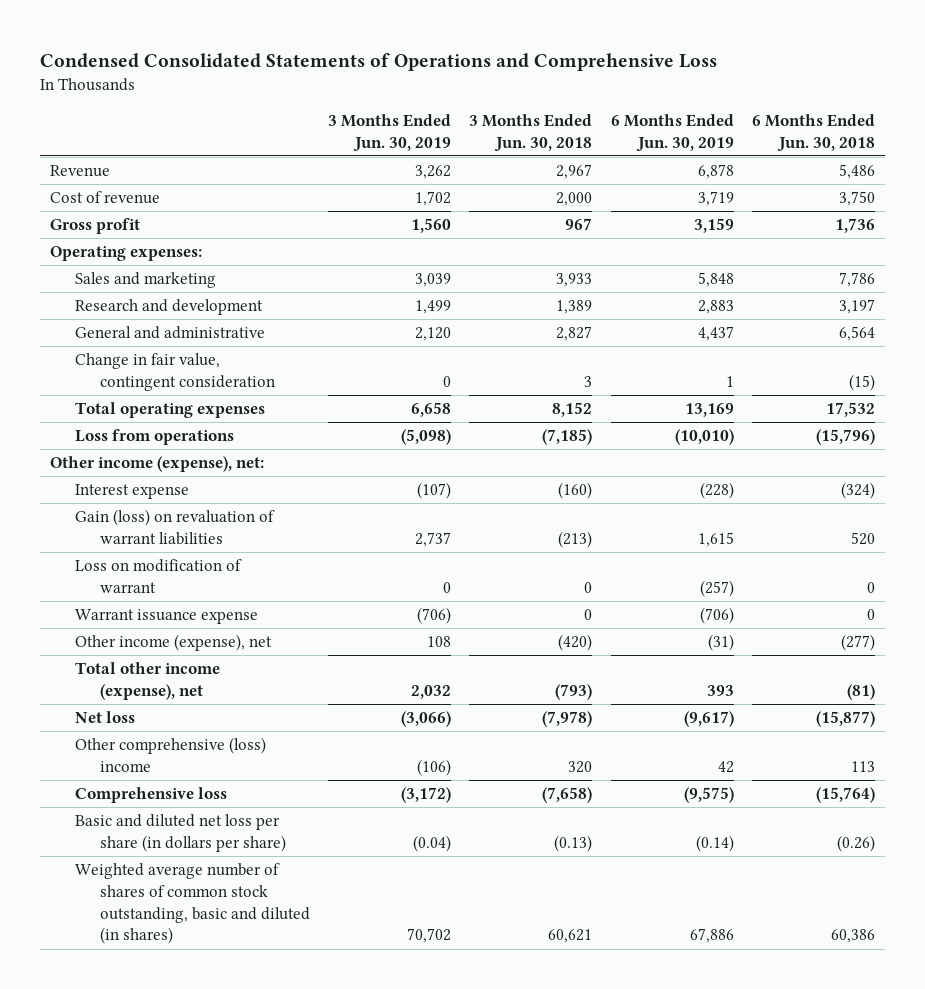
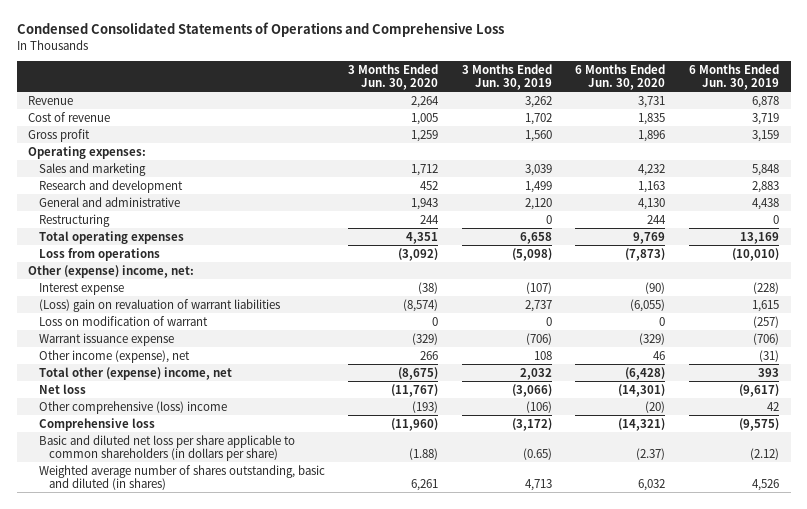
- | 3 Months Ended Jun. 30, 2019 | 3 Months Ended Jun. 30, 2018 | 6 Months Ended Jun. 30, 2019 | 6 Months Ended Jun. 30, 2018
+ | 3 Months Ended Jun. 30, 2020 | 3 Months Ended Jun. 30, 2019 | 6 Months Ended Jun. 30, 2020 | 6 Months Ended Jun. 30, 2019
- General and administrative | 2,120 | 2,827 | 4,437 | 6,564
- Change in fair value, contingent consideration | 0 | 3 | 1 | (15)
+ General and administrative | 1,943 | 2,120 | 4,130 | 4,438
+ Restructuring | 244 | 0 | 244 | 0
- Other income (expense), net:
+ Other (expense) income, net:
- Gain (loss) on revaluation of warrant liabilities | 2,737 | (213) | 1,615 | 520
+ (Loss) gain on revaluation of warrant liabilities | (8,574) | 2,737 | (6,055) | 1,615
- Total other income (expense), net | 2,032 | (793) | 393 | (81)
+ Total other (expense) income, net | (8,675) | 2,032 | (6,428) | 393
- Basic and diluted net loss per share (in dollars per share) | (0.04) | (0.13) | (0.14) | (0.26)
- Weighted average number of shares of common stock outstanding, basic and diluted (in shares) | 70,702 | 60,621 | 67,886 | 60,386
+ Basic and diluted net loss per share applicable to common shareholders (in dollars per share) | (1.88) | (0.65) | (2.37) | (2.12)
+ Weighted average number of shares outstanding, basic and diluted (in shares) | 6,261 | 4,713 | 6,032 | 4,526

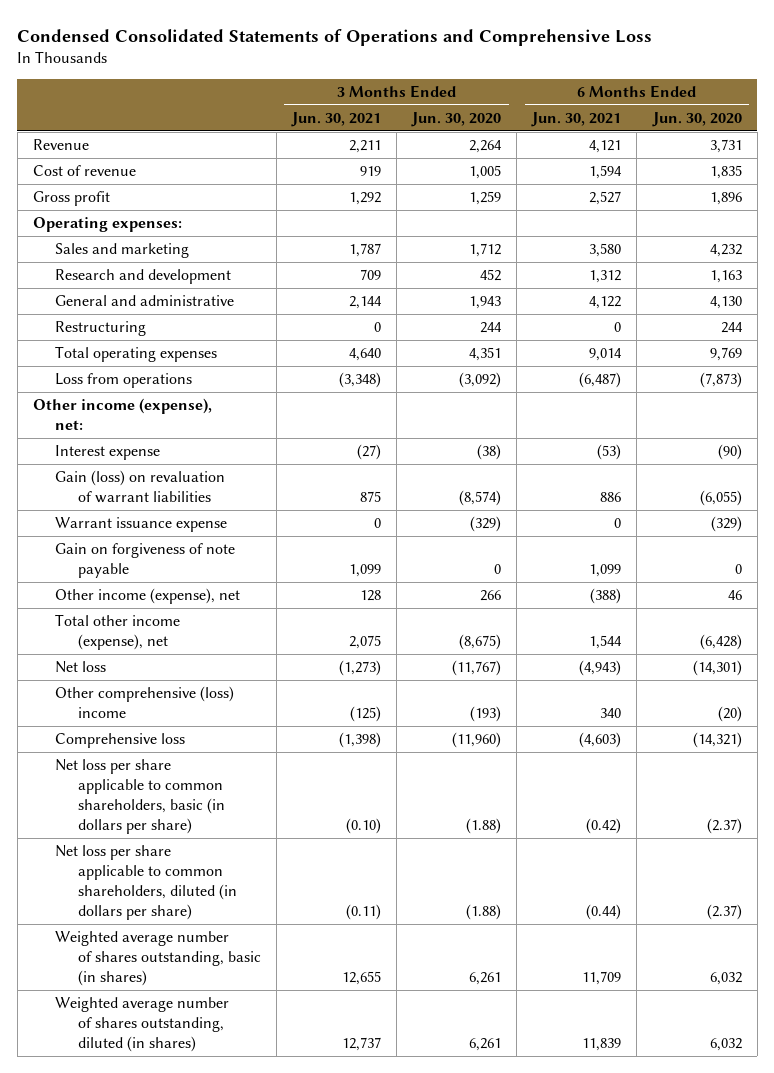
- | 3 Months Ended Jun. 30, 2020 | 3 Months Ended Jun. 30, 2019 | 6 Months Ended Jun. 30, 2020 | 6 Months Ended Jun. 30, 2019
+ | 3 Months Ended Jun. 30, 2021 | 3 Months Ended Jun. 30, 2020 | 6 Months Ended Jun. 30, 2021 | 6 Months Ended Jun. 30, 2020
- Other (expense) income, net:
+ Other income (expense), net:
- (Loss) gain on revaluation of warrant liabilities | (8,574) | 2,737 | (6,055) | 1,615
- Loss on modification of warrant | 0 | 0 | 0 | (257)
+ Gain (loss) on revaluation of warrant liabilities | 875 | (8,574) | 886 | (6,055)
+ Gain on forgiveness of note payable | 1,099 | 0 | 1,099 | 0
- Total other (expense) income, net | (8,675) | 2,032 | (6,428) | 393
+ Total other income (expense), net | 2,075 | (8,675) | 1,544 | (6,428)
- Basic and diluted net loss per share applicable to common shareholders (in dollars per share) | (1.88) | (0.65) | (2.37) | (2.12)
- Weighted average number of shares outstanding, basic and diluted (in shares) | 6,261 | 4,713 | 6,032 | 4,526
+ Net loss per share applicable to common shareholders, basic (in dollars per share) | (0.10) | (1.88) | (0.42) | (2.37)
+ Net loss per share applicable to common shareholders, diluted (in dollars per share) | (0.11) | (1.88) | (0.44) | (2.37)
+ Weighted average number of shares outstanding, basic (in shares) | 12,655 | 6,261 | 11,709 | 6,032
+ Weighted average number of shares outstanding, diluted (in shares) | 12,737 | 6,261 | 11,839 | 6,032

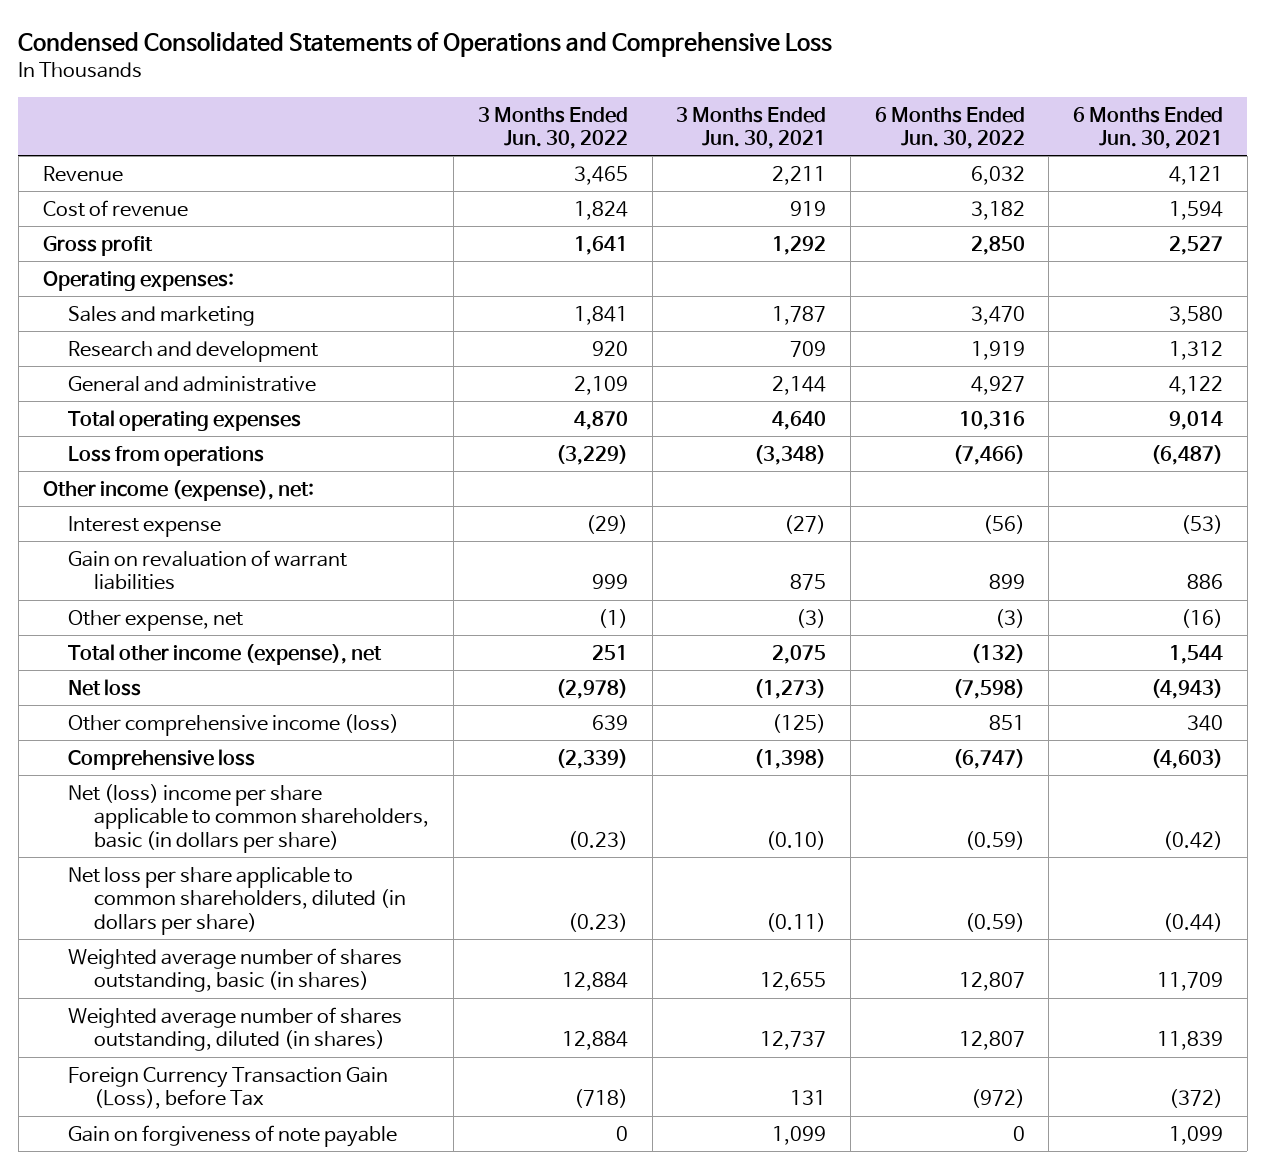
- | 3 Months Ended Jun. 30, 2021 | 3 Months Ended Jun. 30, 2020 | 6 Months Ended Jun. 30, 2021 | 6 Months Ended Jun. 30, 2020
+ | 3 Months Ended Jun. 30, 2022 | 3 Months Ended Jun. 30, 2021 | 6 Months Ended Jun. 30, 2022 | 6 Months Ended Jun. 30, 2021
- Restructuring | 0 | 244 | 0 | 244
- Gain (loss) on revaluation of warrant liabilities | 875 | (8,574) | 886 | (6,055)
- Warrant issuance expense | 0 | (329) | 0 | (329)
- Other income (expense), net | 128 | 266 | (388) | 46
+ Gain on revaluation of warrant liabilities | 999 | 875 | 899 | 886
+ Other expense, net | (1) | (3) | (3) | (16)
- Other comprehensive (loss) income | (125) | (193) | 340 | (20)
+ Other comprehensive income (loss) | 639 | (125) | 851 | 340
- Net loss per share applicable to common shareholders, basic (in dollars per share) | (0.10) | (1.88) | (0.42) | (2.37)
+ Net (loss) income per share applicable to common shareholders, basic (in dollars per share) | (0.23) | (0.10) | (0.59) | (0.42)
+ Foreign Currency Transaction Gain (Loss), before Tax | (718) | 131 | (972) | (372)
moved down: Gain on forgiveness of note payable | 0 | 1,099 | 0 | 1,099

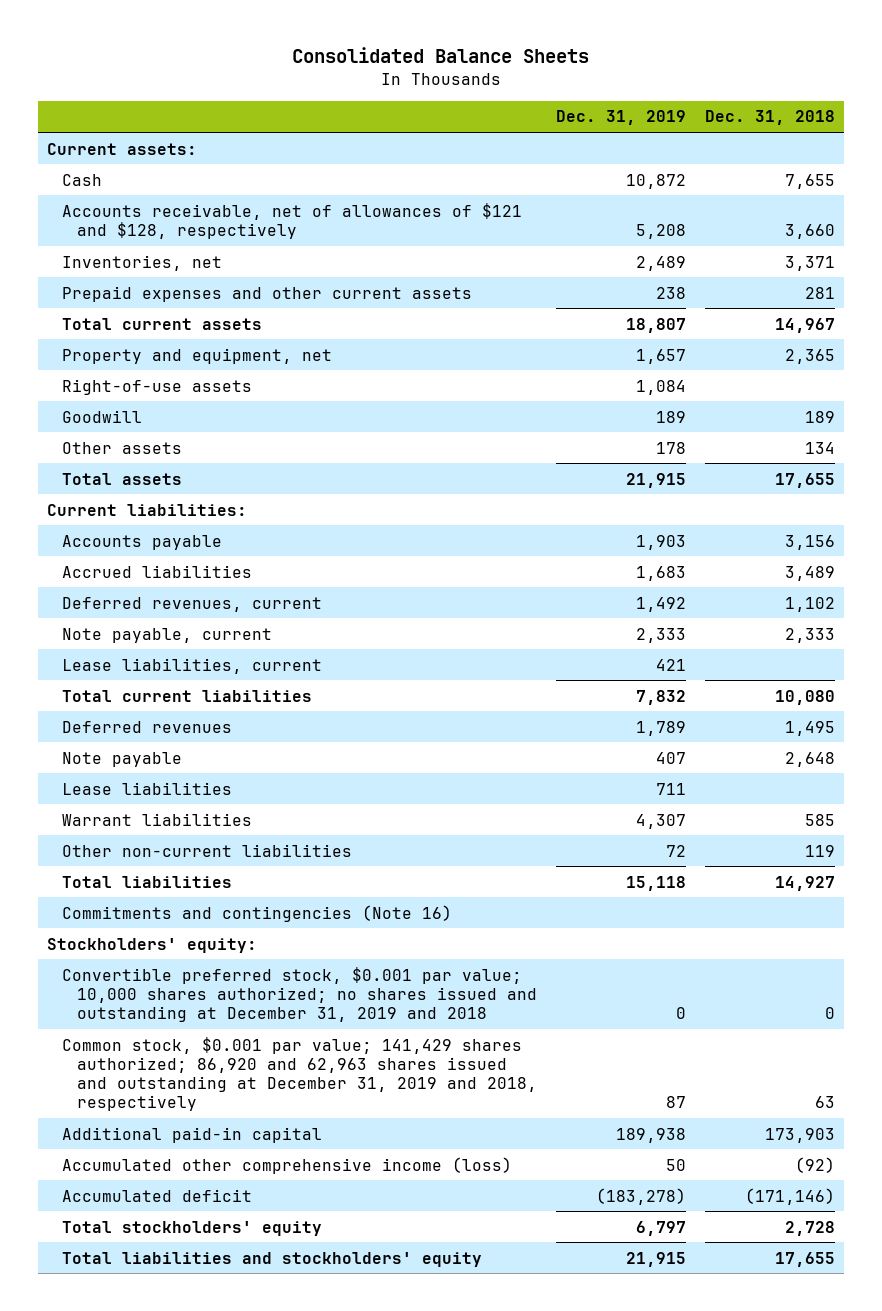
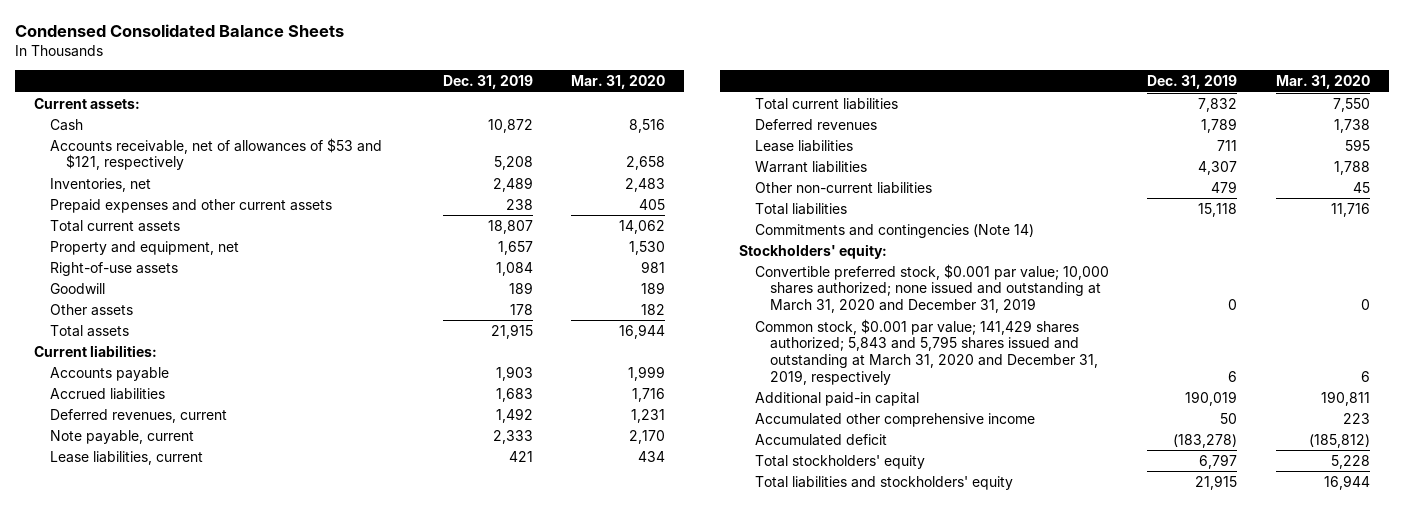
- Consolidated Balance Sheets
+ Condensed Consolidated Balance Sheets
- | Dec. 31, 2019 | Dec. 31, 2018
+ | Dec. 31, 2019 | Mar. 31, 2020
- Accounts receivable, net of allowances of $121 and $128, respectively | 5,208 | 3,660
+ Accounts receivable, net of allowances of $53 and $121, respectively | 5,208 | 2,658
- Note payable | 407 | 2,648
- Other non-current liabilities | 72 | 119
+ Other non-current liabilities | 479 | 45
- Commitments and contingencies (Note 16)
+ Commitments and contingencies (Note 14)
- Convertible preferred stock, $0.001 par value; 10,000 shares authorized; no shares issued and outstanding at December 31, 2019 and 2018 | 0 | 0
- Common stock, $0.001 par value; 141,429 shares authorized; 86,920 and 62,963 shares issued and outstanding at December 31, 2019 and 2018, respectively | 87 | 63
- Additional paid-in capital | 189,938 | 173,903
- Accumulated other comprehensive income (loss) | 50 | (92)
+ Convertible preferred stock, $0.001 par value; 10,000 shares authorized; none issued and outstanding at March 31, 2020 and December 31, 2019 | 0 | 0
+ Common stock, $0.001 par value; 141,429 shares authorized; 5,843 and 5,795 shares issued and outstanding at March 31, 2020 and December 31, 2019, respectively | 6 | 6
+ Additional paid-in capital | 190,019 | 190,811
+ Accumulated other comprehensive income | 50 | 223

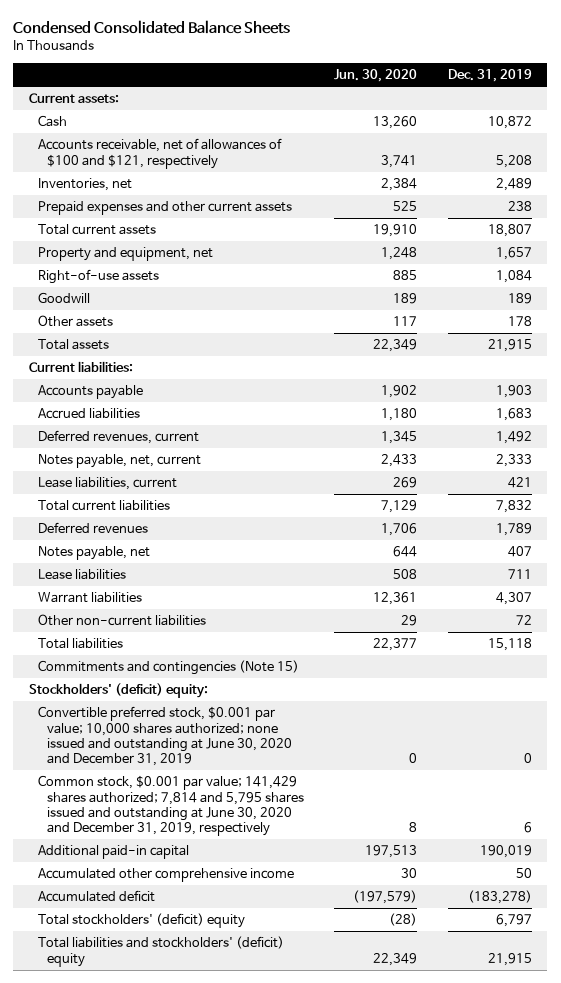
- | Dec. 31, 2019 | Mar. 31, 2020
+ | Jun. 30, 2020 | Dec. 31, 2019
- Accounts receivable, net of allowances of $53 and $121, respectively | 5,208 | 2,658
+ Accounts receivable, net of allowances of $100 and $121, respectively | 3,741 | 5,208
- Note payable, current | 2,333 | 2,170
+ Notes payable, net, current | 2,433 | 2,333
+ Notes payable, net | 644 | 407
- Other non-current liabilities | 479 | 45
+ Other non-current liabilities | 29 | 72
- Commitments and contingencies (Note 14)
- Stockholders' equity:
- Convertible preferred stock, $0.001 par value; 10,000 shares authorized; none issued and outstanding at March 31, 2020 and December 31, 2019 | 0 | 0
- Common stock, $0.001 par value; 141,429 shares authorized; 5,843 and 5,795 shares issued and outstanding at March 31, 2020 and December 31, 2019, respectively | 6 | 6
+ Commitments and contingencies (Note 15)
+ Stockholders' (deficit) equity:
+ Convertible preferred stock, $0.001 par value; 10,000 shares authorized; none issued and outstanding at June 30, 2020 and December 31, 2019 | 0 | 0
+ Common stock, $0.001 par value; 141,429 shares authorized; 7,814 and 5,795 shares issued and outstanding at June 30, 2020 and December 31, 2019, respectively | 8 | 6
- Total stockholders' equity | 6,797 | 5,228
- Total liabilities and stockholders' equity | 21,915 | 16,944
+ Total stockholders' (deficit) equity | (28) | 6,797
+ Total liabilities and stockholders' (deficit) equity | 22,349 | 21,915

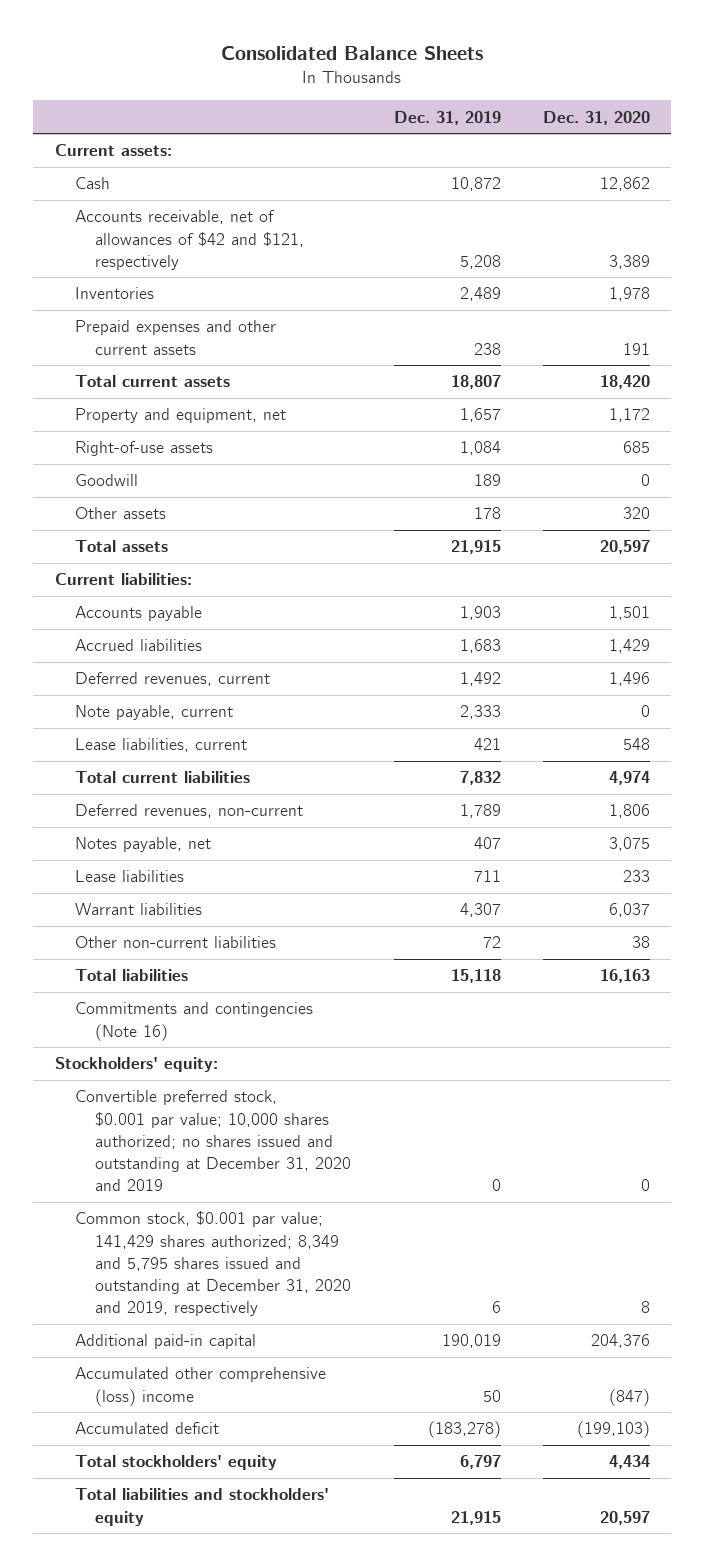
- Condensed Consolidated Balance Sheets
+ Consolidated Balance Sheets
- | Jun. 30, 2020 | Dec. 31, 2019
+ | Dec. 31, 2019 | Dec. 31, 2020
- Accounts receivable, net of allowances of $100 and $121, respectively | 3,741 | 5,208
- Inventories, net | 2,384 | 2,489
+ Accounts receivable, net of allowances of $42 and $121, respectively | 5,208 | 3,389
+ Inventories | 2,489 | 1,978
- Notes payable, net, current | 2,433 | 2,333
+ Note payable, current | 2,333 | 0
- Deferred revenues | 1,706 | 1,789
+ Deferred revenues, non-current | 1,789 | 1,806
- Commitments and contingencies (Note 15)
- Stockholders' (deficit) equity:
- Convertible preferred stock, $0.001 par value; 10,000 shares authorized; none issued and outstanding at June 30, 2020 and December 31, 2019 | 0 | 0
- Common stock, $0.001 par value; 141,429 shares authorized; 7,814 and 5,795 shares issued and outstanding at June 30, 2020 and December 31, 2019, respectively | 8 | 6
+ Commitments and contingencies (Note 16)
+ Stockholders' equity:
+ Convertible preferred stock, $0.001 par value; 10,000 shares authorized; no shares issued and outstanding at December 31, 2020 and 2019 | 0 | 0
+ Common stock, $0.001 par value; 141,429 shares authorized; 8,349 and 5,795 shares issued and outstanding at December 31, 2020 and 2019, respectively | 6 | 8
- Accumulated other comprehensive income | 30 | 50
+ Accumulated other comprehensive (loss) income | 50 | (847)
- Total stockholders' (deficit) equity | (28) | 6,797
- Total liabilities and stockholders' (deficit) equity | 22,349 | 21,915
+ Total stockholders' equity | 6,797 | 4,434
+ Total liabilities and stockholders' equity | 21,915 | 20,597

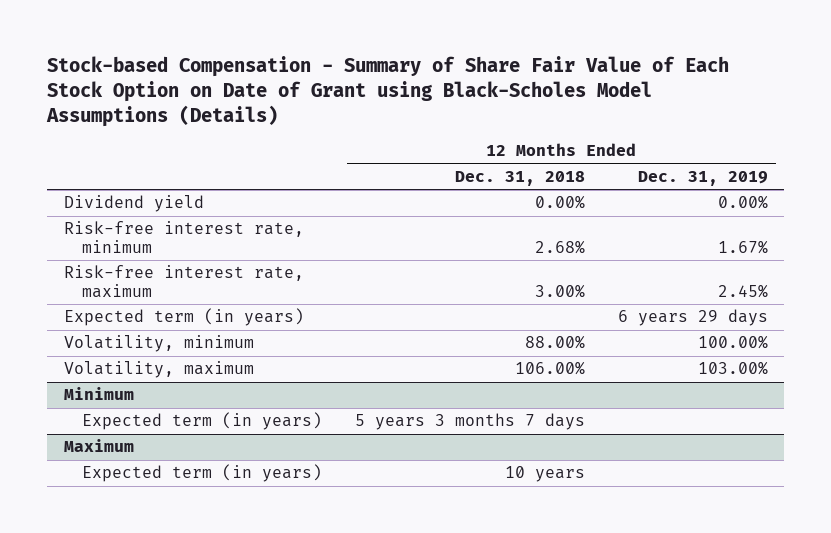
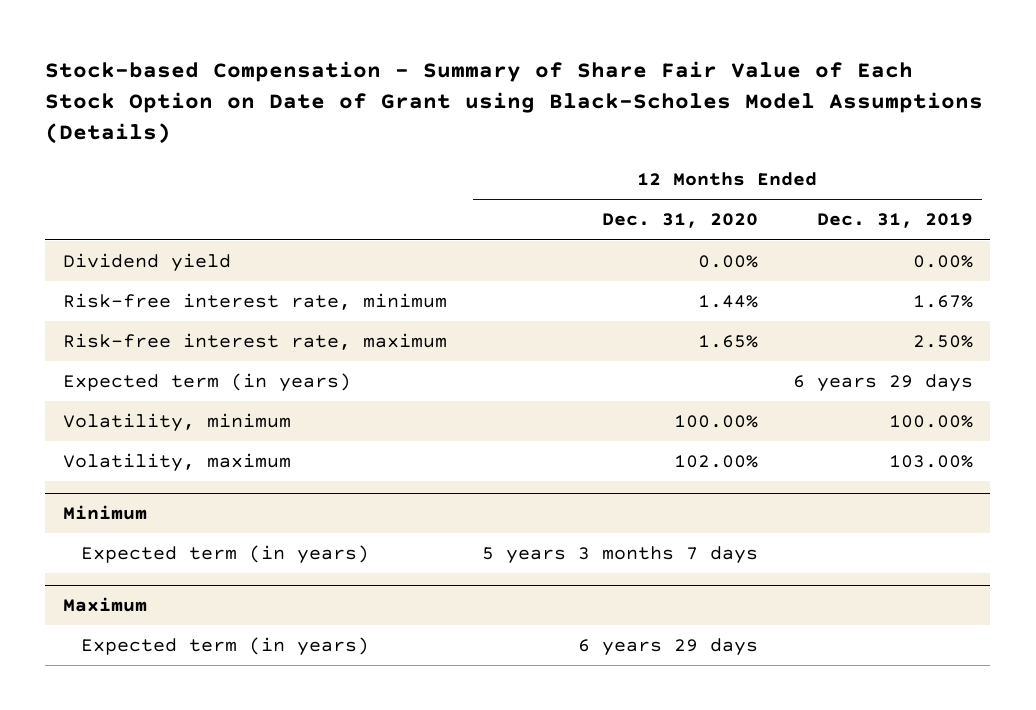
- | 12 Months Ended Dec. 31, 2018 | 12 Months Ended Dec. 31, 2019
+ | 12 Months Ended Dec. 31, 2020 | 12 Months Ended Dec. 31, 2019
- Risk-free interest rate, maximum | 3.00% | 2.45%
+ Risk-free interest rate, maximum | 1.65% | 2.50%

